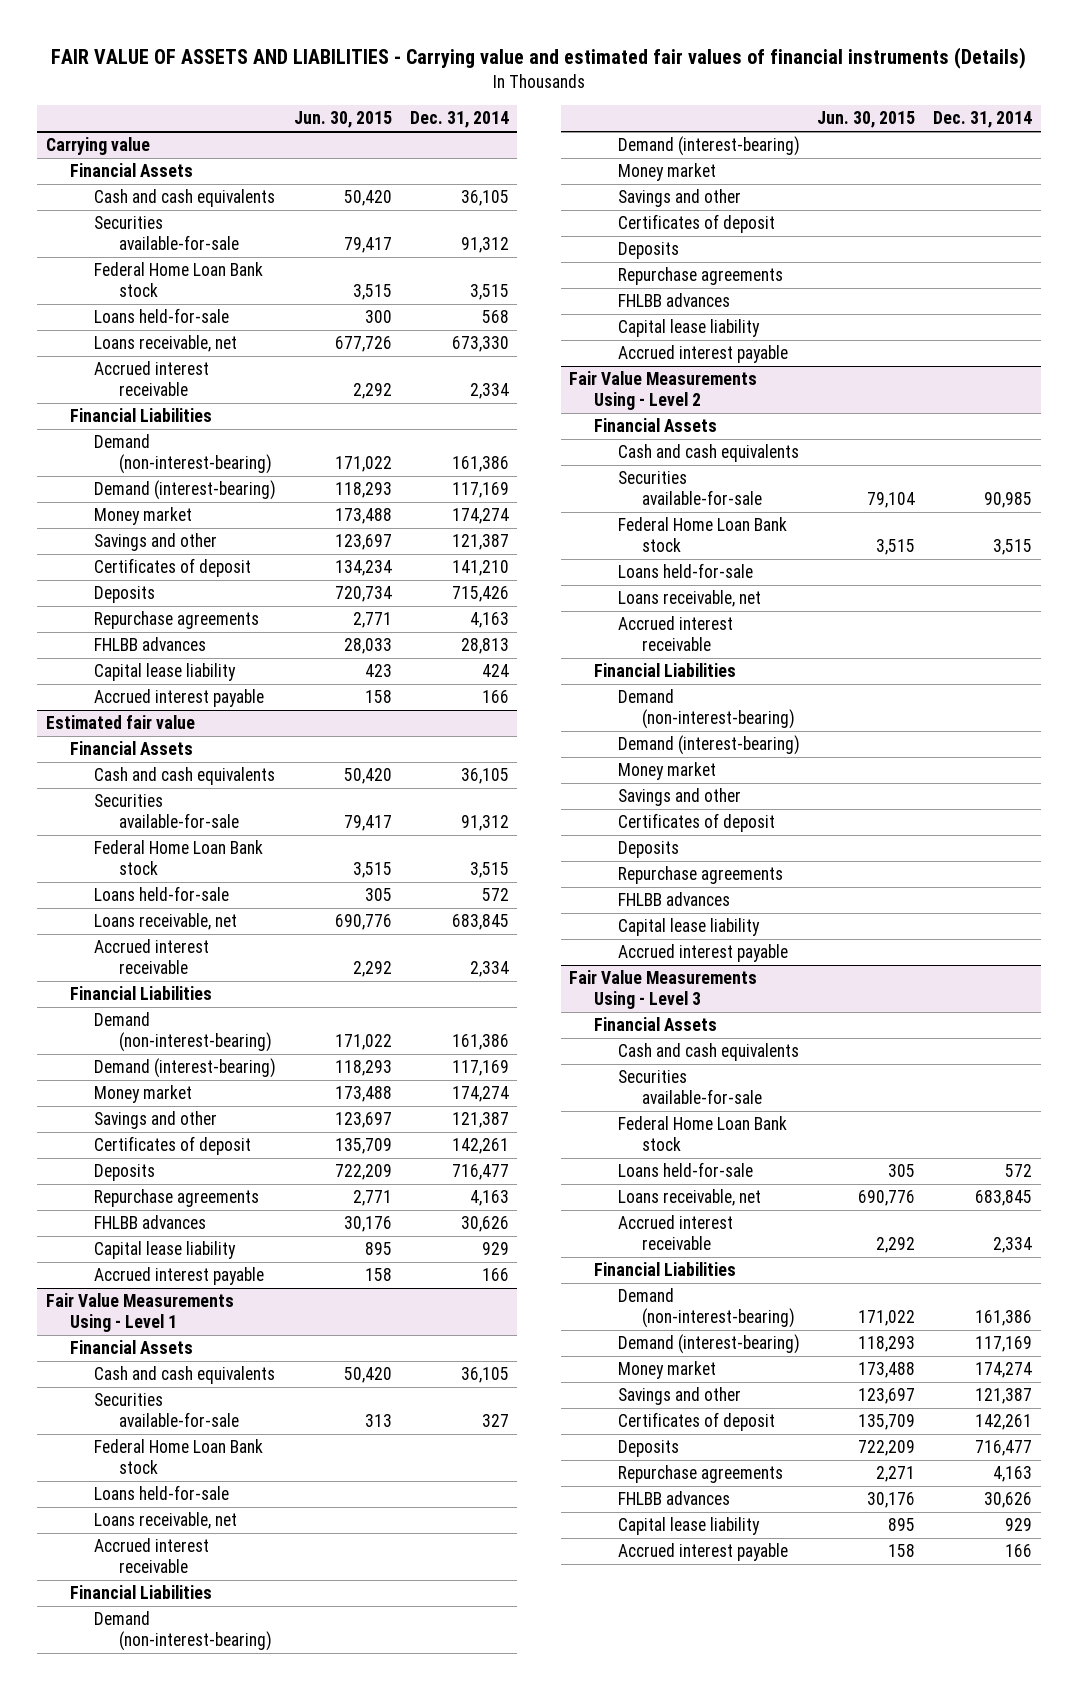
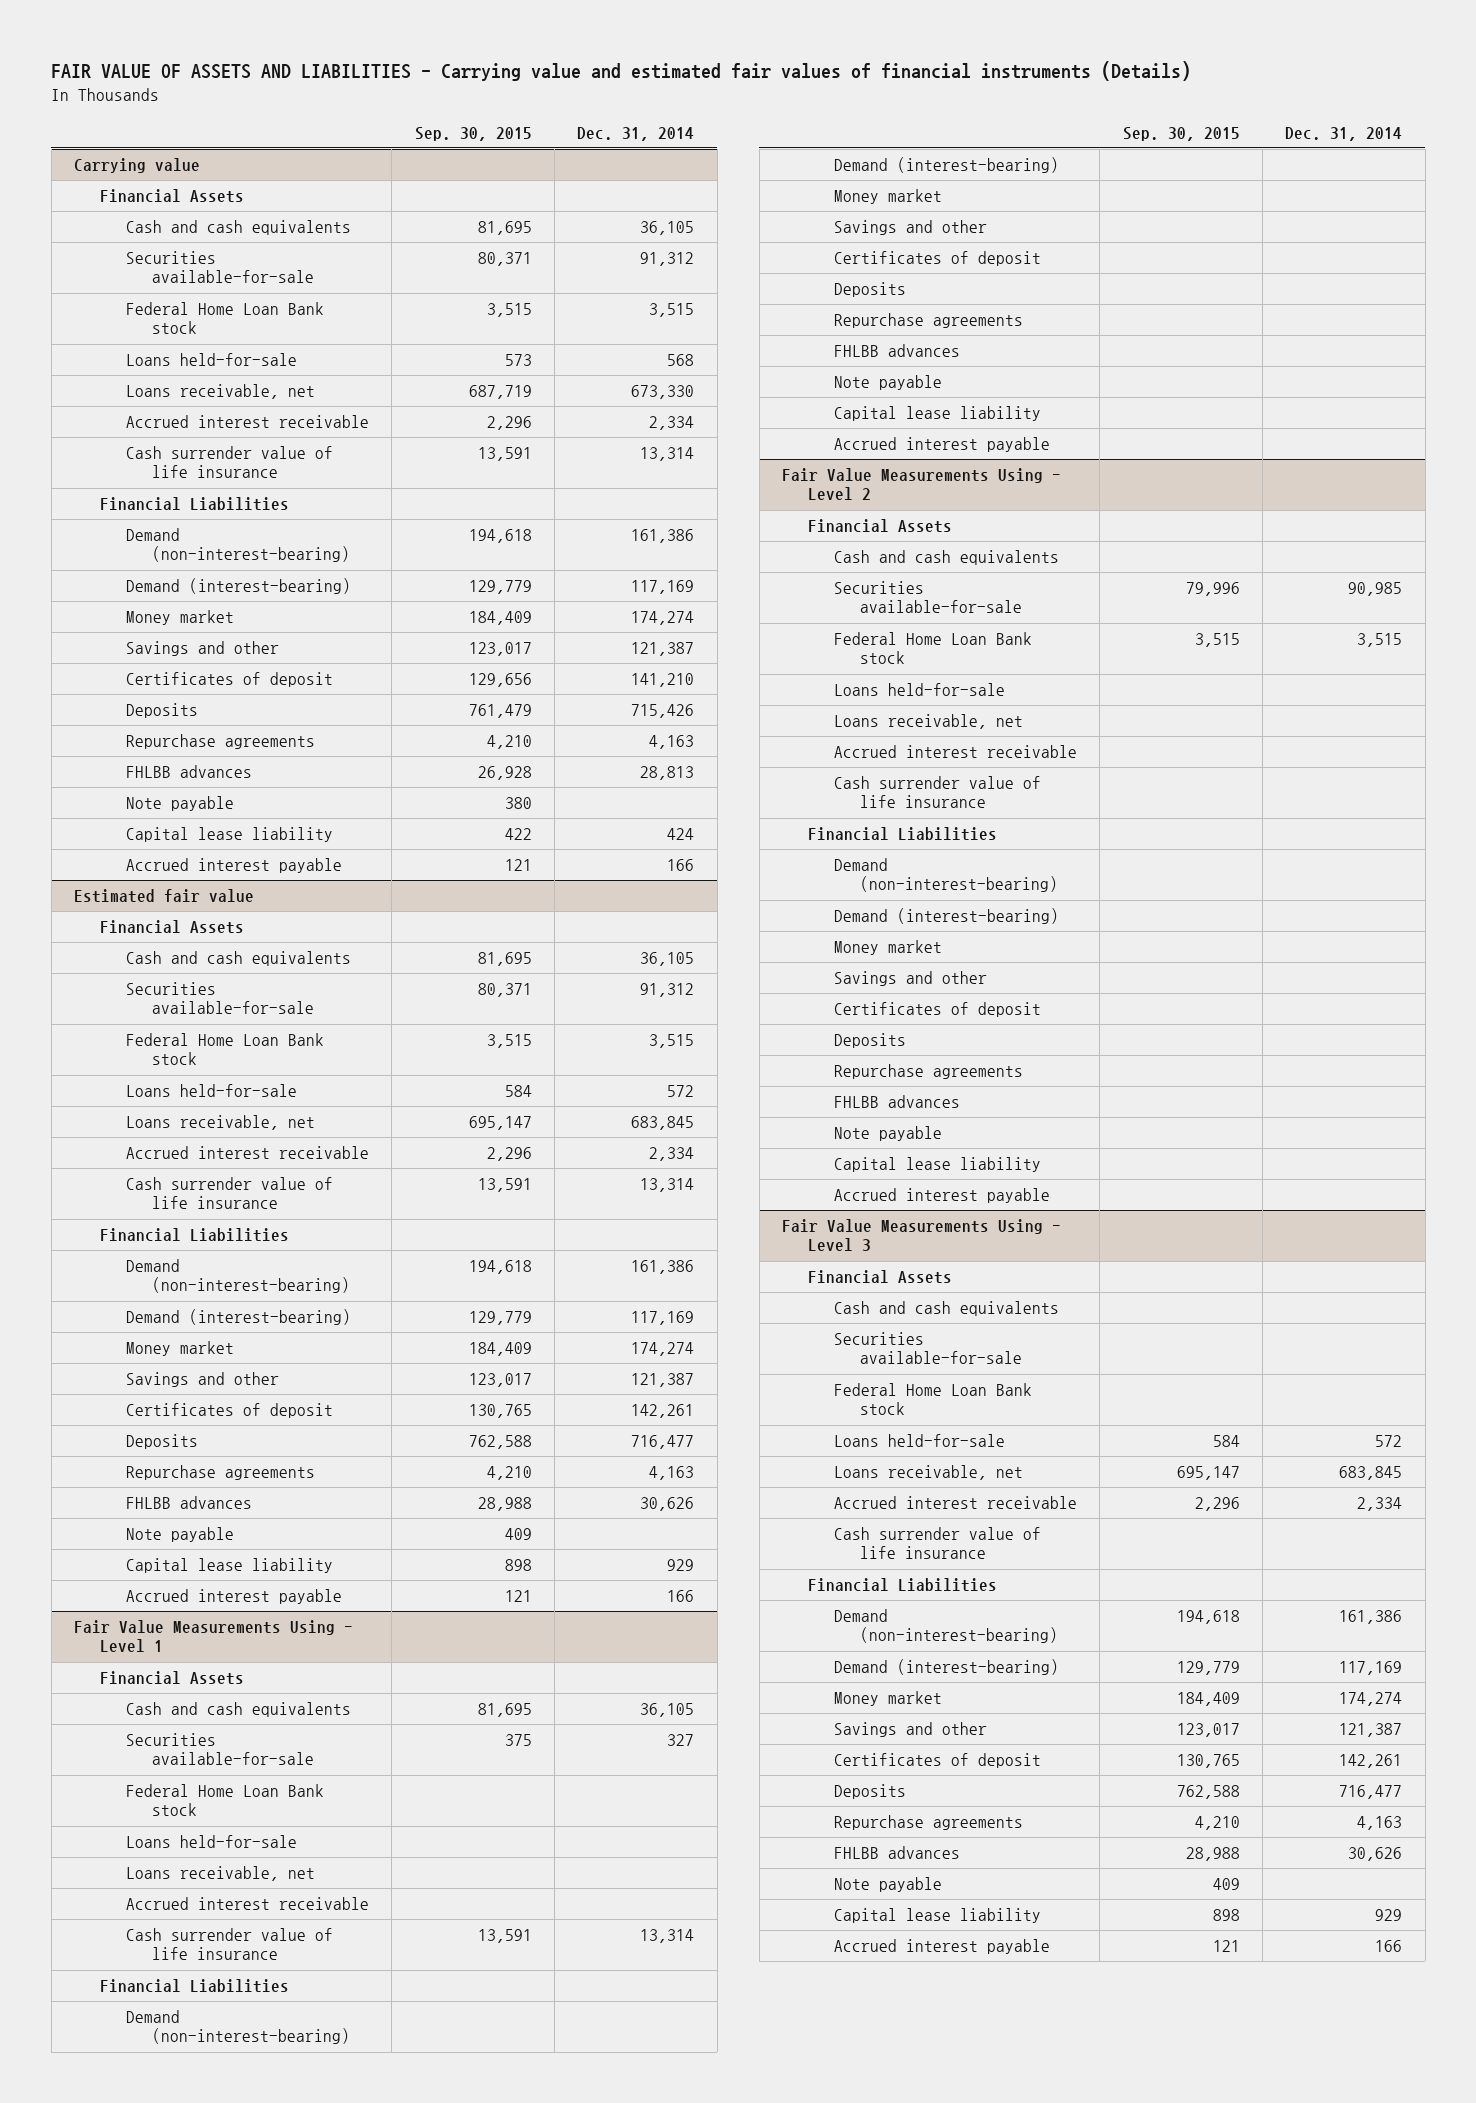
- | Jun. 30, 2015 | Dec. 31, 2014
+ | Sep. 30, 2015 | Dec. 31, 2014
@ Carrying value
+ Cash surrender value of life insurance | 13,591 | 13,314
+ Note payable | 380 |
@ Estimated fair value
+ Cash surrender value of life insurance | 13,591 | 13,314
+ Note payable | 409 |
@ Fair Value Measurements Using - Level 1
+ Cash surrender value of life insurance | 13,591 | 13,314
+ Note payable
@ Fair Value Measurements Using - Level 2
+ Cash surrender value of life insurance
+ Note payable
@ Fair Value Measurements Using - Level 3
+ Cash surrender value of life insurance
+ Note payable | 409 |

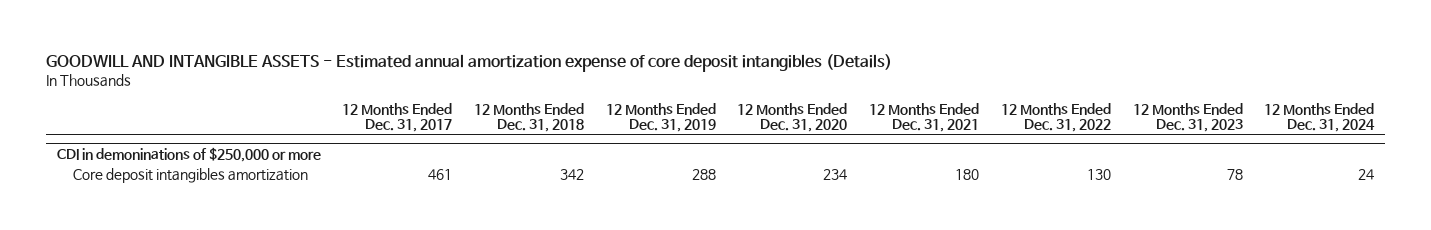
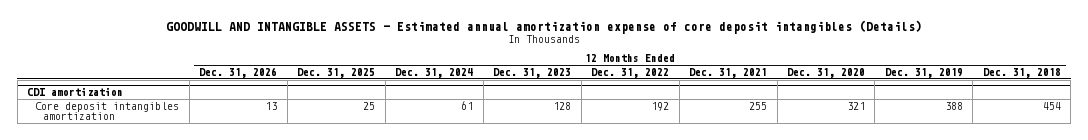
- | 12 Months Ended Dec. 31, 2017 | 12 Months Ended Dec. 31, 2018 | 12 Months Ended Dec. 31, 2019 | 12 Months Ended Dec. 31, 2020 | 12 Months Ended Dec. 31, 2021 | 12 Months Ended Dec. 31, 2022 | 12 Months Ended Dec. 31, 2023 | 12 Months Ended Dec. 31, 2024
+ | 12 Months Ended Dec. 31, 2026 | 12 Months Ended Dec. 31, 2025 | 12 Months Ended Dec. 31, 2024 | 12 Months Ended Dec. 31, 2023 | 12 Months Ended Dec. 31, 2022 | 12 Months Ended Dec. 31, 2021 | 12 Months Ended Dec. 31, 2020 | 12 Months Ended Dec. 31, 2019 | 12 Months Ended Dec. 31, 2018
- CDI in demoninations of $250,000 or more
- Core deposit intangibles amortization | 461 | 342 | 288 | 234 | 180 | 130 | 78 | 24
+ CDI amortization
+ Core deposit intangibles amortization | 13 | 25 | 61 | 128 | 192 | 255 | 321 | 388 | 454

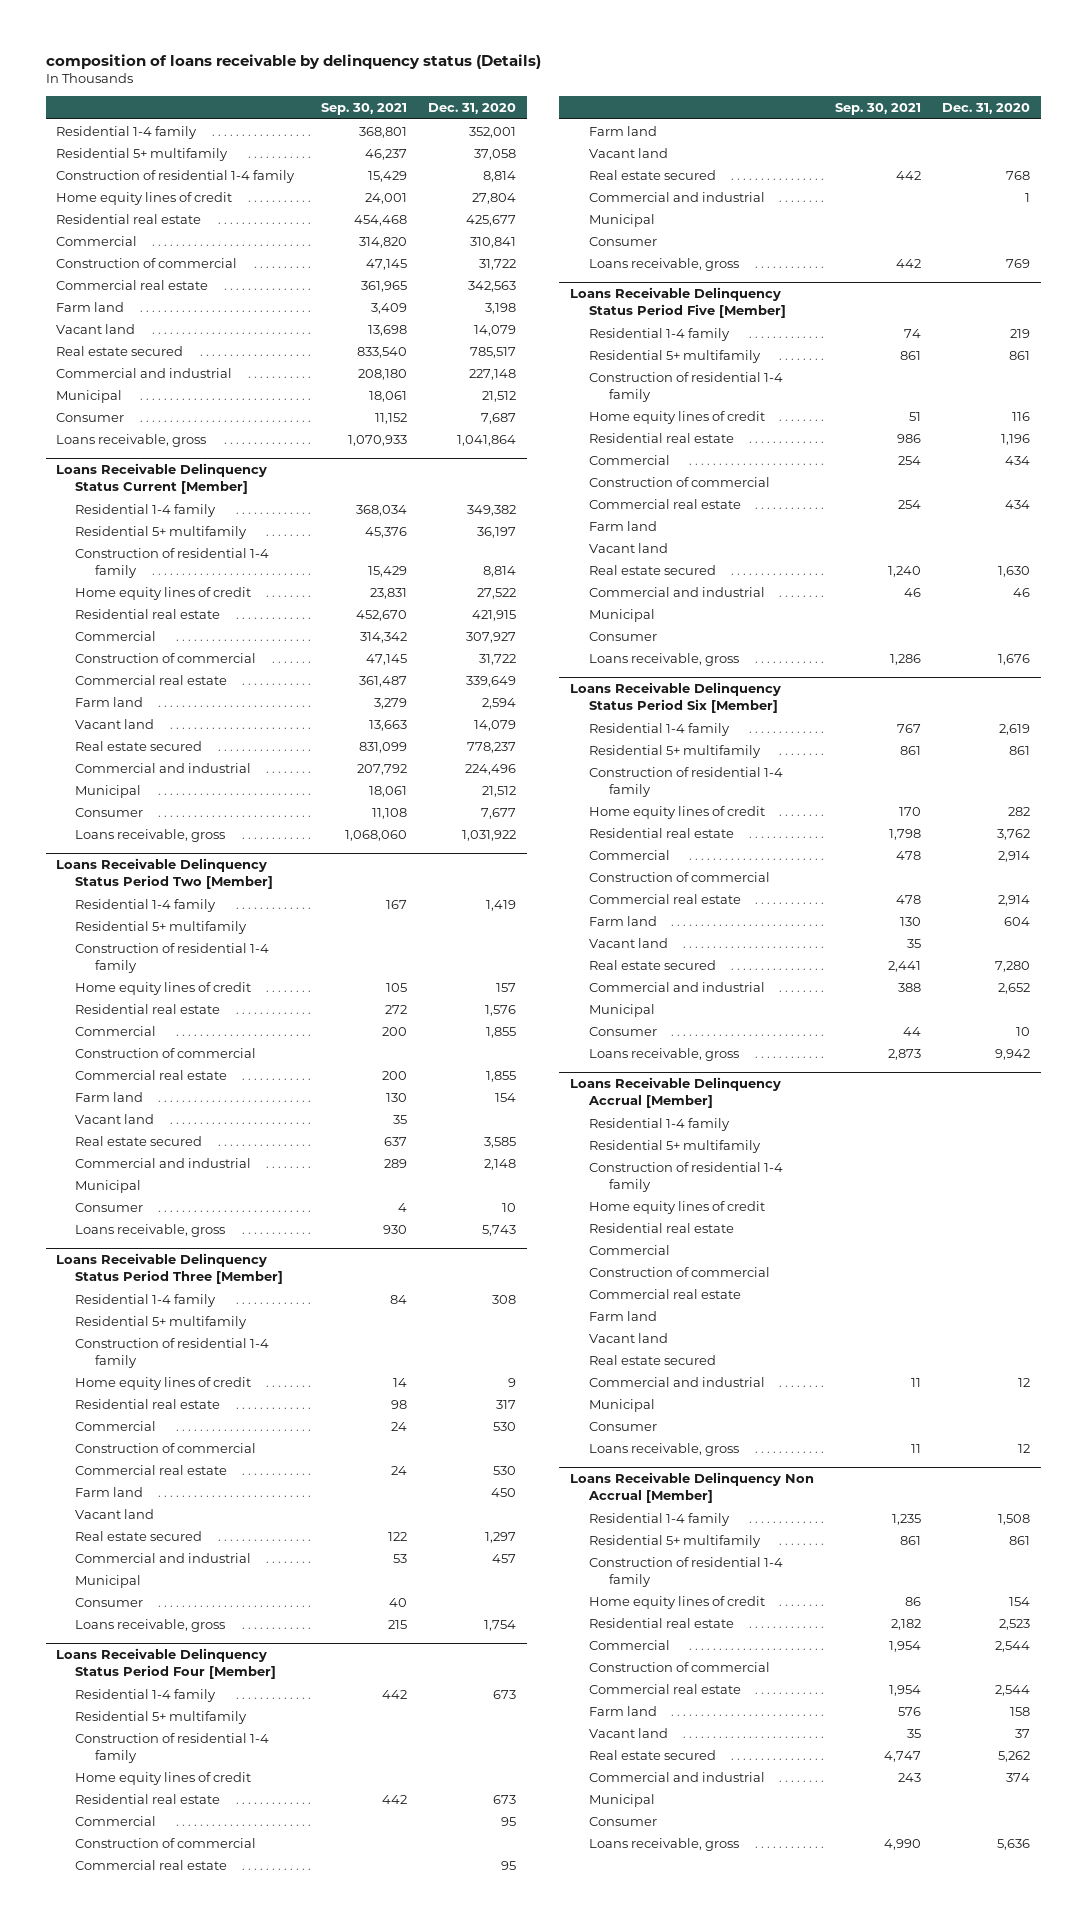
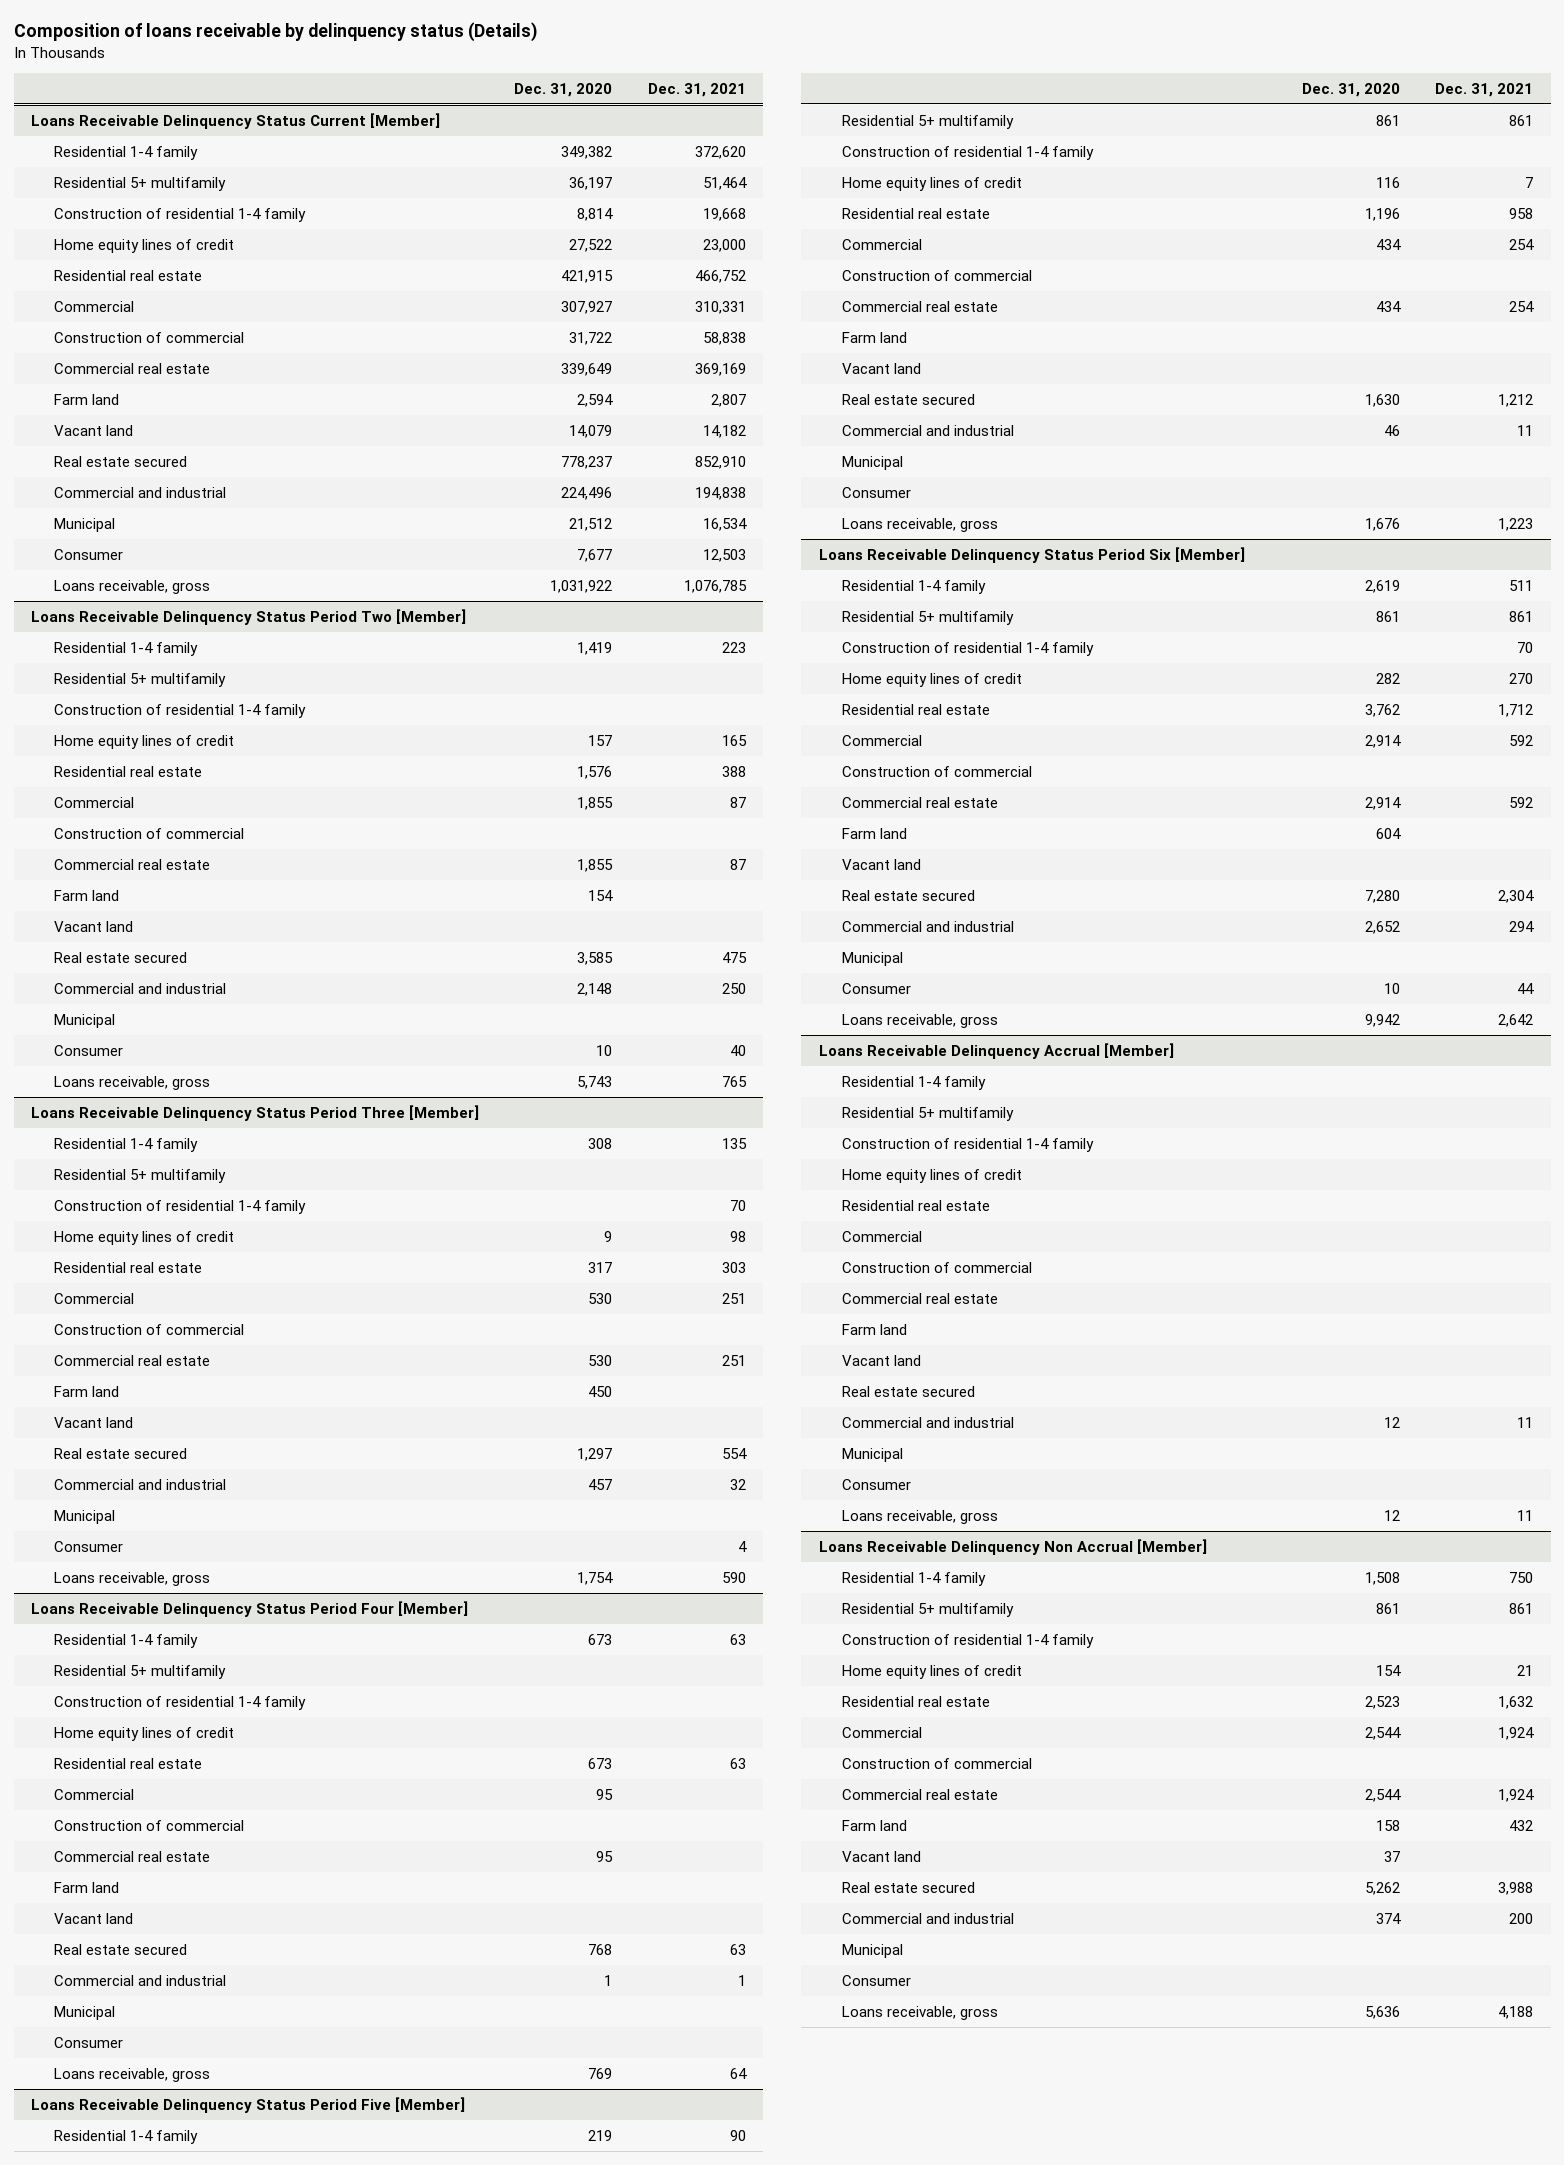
- composition of loans receivable by delinquency status (Details)
+ Composition of loans receivable by delinquency status (Details)
- | Sep. 30, 2021 | Dec. 31, 2020
+ | Dec. 31, 2020 | Dec. 31, 2021
- Residential 1-4 family | 368,801 | 352,001
- Residential 5+ multifamily | 46,237 | 37,058
- Construction of residential 1-4 family | 15,429 | 8,814
- Home equity lines of credit | 24,001 | 27,804
- Residential real estate | 454,468 | 425,677
- Commercial | 314,820 | 310,841
- Construction of commercial | 47,145 | 31,722
- Commercial real estate | 361,965 | 342,563
- Farm land | 3,409 | 3,198
- Vacant land | 13,698 | 14,079
- Real estate secured | 833,540 | 785,517
- Commercial and industrial | 208,180 | 227,148
- Municipal | 18,061 | 21,512
- Consumer | 11,152 | 7,687
- Loans receivable, gross | 1,070,933 | 1,041,864

